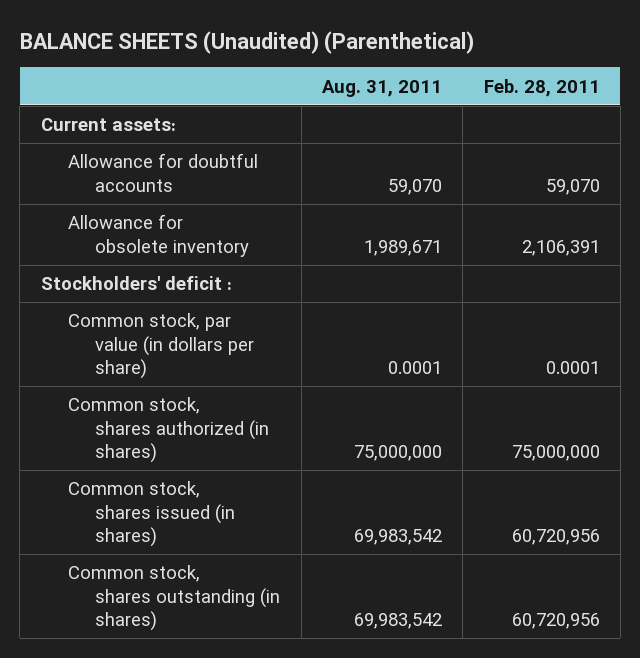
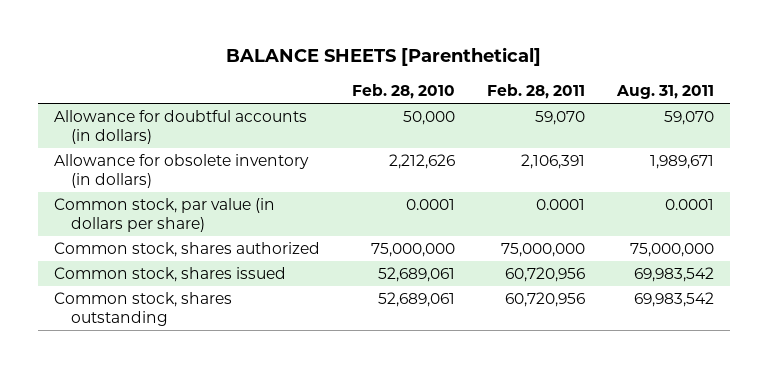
- BALANCE SHEETS (Unaudited) (Parenthetical)
+ BALANCE SHEETS [Parenthetical]
- | Aug. 31, 2011 | Feb. 28, 2011
+ | Feb. 28, 2010 | Feb. 28, 2011 | Aug. 31, 2011
- Current assets:
- Allowance for doubtful accounts | 59,070 | 59,070
- Allowance for obsolete inventory | 1,989,671 | 2,106,391
- Stockholders' deficit :
+ Allowance for doubtful accounts (in dollars) | 50,000 | 59,070 | 59,070
+ Allowance for obsolete inventory (in dollars) | 2,212,626 | 2,106,391 | 1,989,671
- Common stock, shares authorized (in shares) | 75,000,000 | 75,000,000
- Common stock, shares issued (in shares) | 69,983,542 | 60,720,956
- Common stock, shares outstanding (in shares) | 69,983,542 | 60,720,956
+ Common stock, shares authorized | 75,000,000 | 75,000,000 | 75,000,000
+ Common stock, shares issued | 52,689,061 | 60,720,956 | 69,983,542
+ Common stock, shares outstanding | 52,689,061 | 60,720,956 | 69,983,542

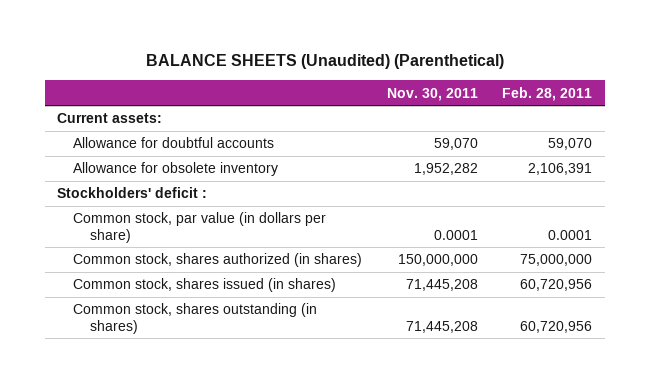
- BALANCE SHEETS [Parenthetical]
+ BALANCE SHEETS (Unaudited) (Parenthetical)
- | Feb. 28, 2010 | Feb. 28, 2011 | Aug. 31, 2011
+ | Nov. 30, 2011 | Feb. 28, 2011
- Allowance for doubtful accounts (in dollars) | 50,000 | 59,070 | 59,070
- Allowance for obsolete inventory (in dollars) | 2,212,626 | 2,106,391 | 1,989,671
+ Current assets:
+ Allowance for doubtful accounts | 59,070 | 59,070
+ Allowance for obsolete inventory | 1,952,282 | 2,106,391
+ Stockholders' deficit :
- Common stock, shares authorized | 75,000,000 | 75,000,000 | 75,000,000
- Common stock, shares issued | 52,689,061 | 60,720,956 | 69,983,542
- Common stock, shares outstanding | 52,689,061 | 60,720,956 | 69,983,542
+ Common stock, shares authorized (in shares) | 150,000,000 | 75,000,000
+ Common stock, shares issued (in shares) | 71,445,208 | 60,720,956
+ Common stock, shares outstanding (in shares) | 71,445,208 | 60,720,956

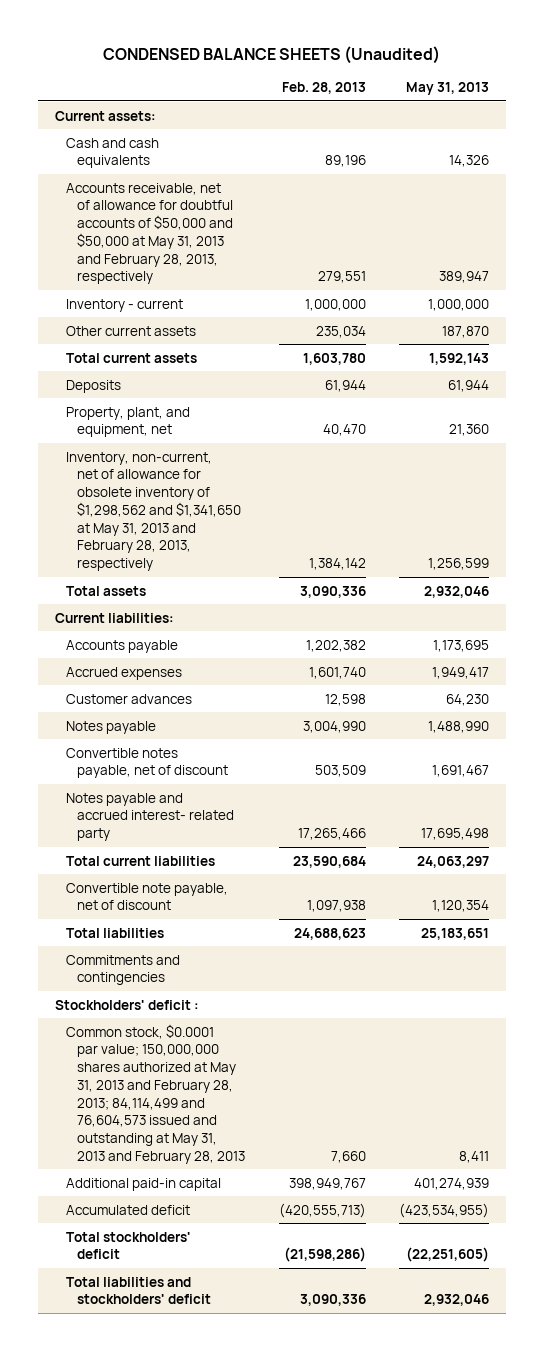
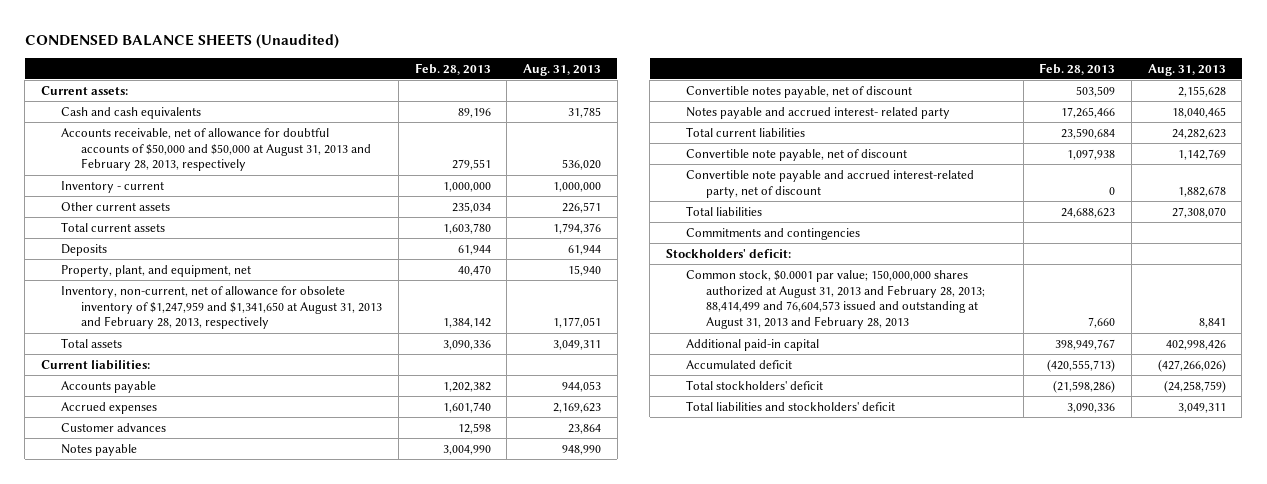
- | Feb. 28, 2013 | May 31, 2013
+ | Feb. 28, 2013 | Aug. 31, 2013
- Accounts receivable, net of allowance for doubtful accounts of $50,000 and $50,000 at May 31, 2013 and February 28, 2013, respectively | 279,551 | 389,947
+ Accounts receivable, net of allowance for doubtful accounts of $50,000 and $50,000 at August 31, 2013 and February 28, 2013, respectively | 279,551 | 536,020
- Inventory, non-current, net of allowance for obsolete inventory of $1,298,562 and $1,341,650 at May 31, 2013 and February 28, 2013, respectively | 1,384,142 | 1,256,599
+ Inventory, non-current, net of allowance for obsolete inventory of $1,247,959 and $1,341,650 at August 31, 2013 and February 28, 2013, respectively | 1,384,142 | 1,177,051
+ Convertible note payable and accrued interest-related party, net of discount | 0 | 1,882,678
- Stockholders' deficit :
- Common stock, $0.0001 par value; 150,000,000 shares authorized at May 31, 2013 and February 28, 2013; 84,114,499 and 76,604,573 issued and outstanding at May 31, 2013 and February 28, 2013 | 7,660 | 8,411
+ Stockholders' deficit:
+ Common stock, $0.0001 par value; 150,000,000 shares authorized at August 31, 2013 and February 28, 2013; 88,414,499 and 76,604,573 issued and outstanding at August 31, 2013 and February 28, 2013 | 7,660 | 8,841

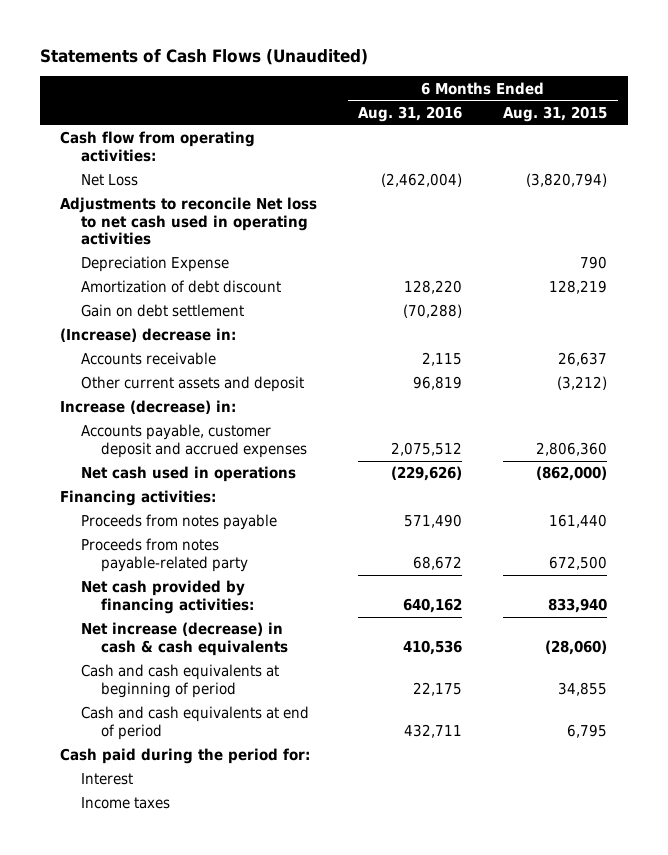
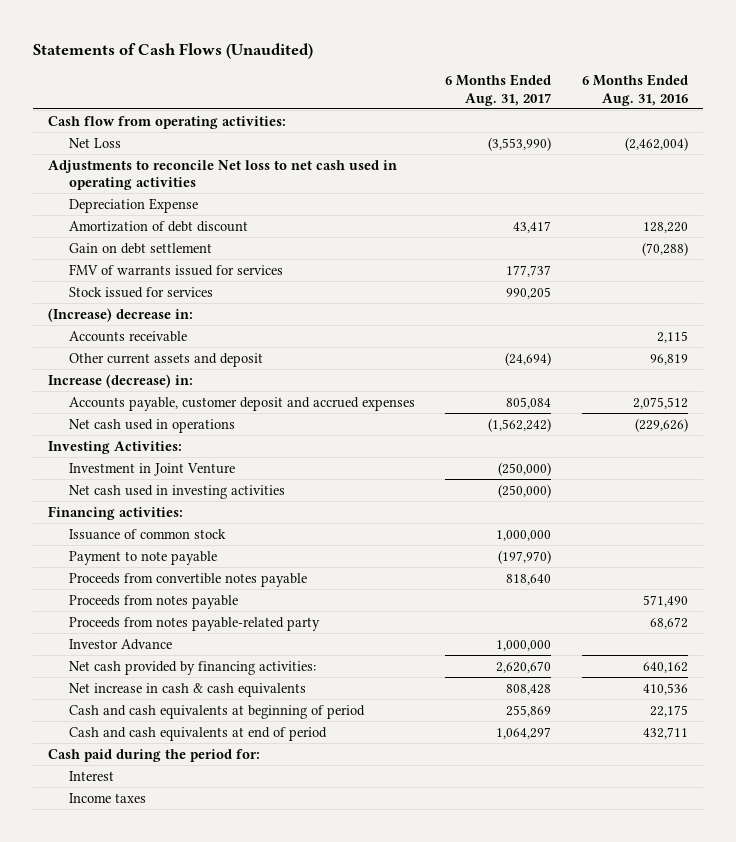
- | 6 Months Ended Aug. 31, 2016 | 6 Months Ended Aug. 31, 2015
+ | 6 Months Ended Aug. 31, 2017 | 6 Months Ended Aug. 31, 2016
+ FMV of warrants issued for services | 177,737 |
+ Stock issued for services | 990,205 |
+ Investing Activities:
+ Investment in Joint Venture | (250,000) |
+ Net cash used in investing activities | (250,000) |
+ Issuance of common stock | 1,000,000 |
+ Payment to note payable | (197,970) |
+ Proceeds from convertible notes payable | 818,640 |
+ Investor Advance | 1,000,000 |
- Net increase (decrease) in cash & cash equivalents | 410,536 | (28,060)
+ Net increase in cash & cash equivalents | 808,428 | 410,536

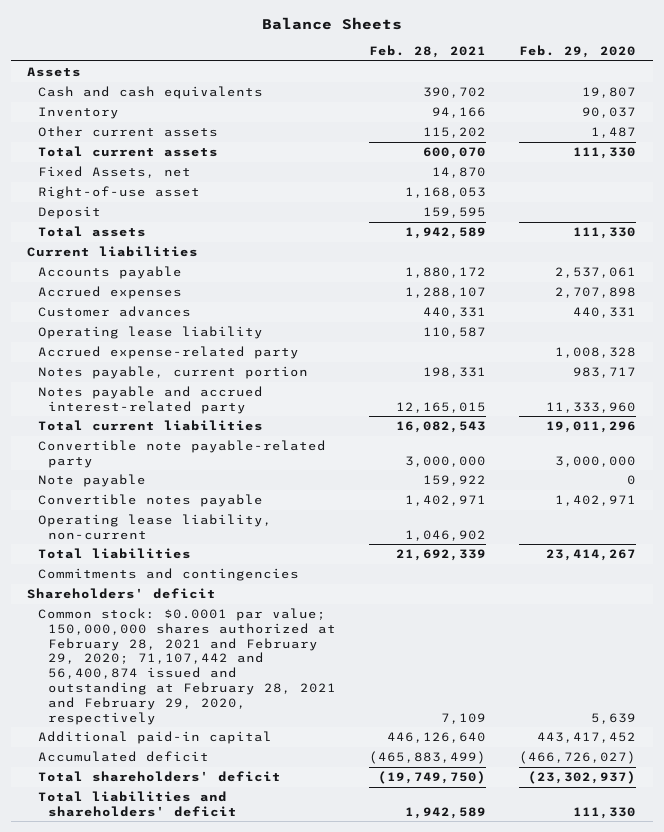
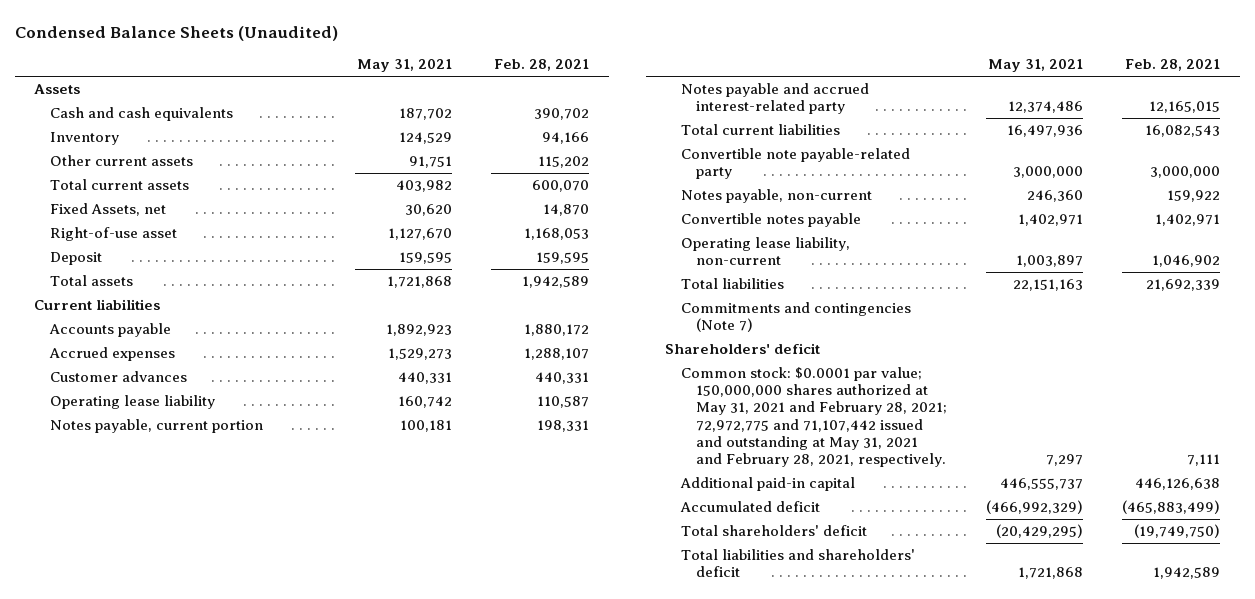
- Balance Sheets
+ Condensed Balance Sheets (Unaudited)
- | Feb. 28, 2021 | Feb. 29, 2020
+ | May 31, 2021 | Feb. 28, 2021
- Accrued expense-related party | | 1,008,328
- Note payable | 159,922 | 0
+ Notes payable, non-current | 246,360 | 159,922
- Commitments and contingencies
+ Commitments and contingencies (Note 7)
- Common stock: $0.0001 par value; 150,000,000 shares authorized at February 28, 2021 and February 29, 2020; 71,107,442 and 56,400,874 issued and outstanding at February 28, 2021 and February 29, 2020, respectively | 7,109 | 5,639
- Additional paid-in capital | 446,126,640 | 443,417,452
+ Common stock: $0.0001 par value; 150,000,000 shares authorized at May 31, 2021 and February 28, 2021; 72,972,775 and 71,107,442 issued and outstanding at May 31, 2021 and February 28, 2021, respectively. | 7,297 | 7,111
+ Additional paid-in capital | 446,555,737 | 446,126,638

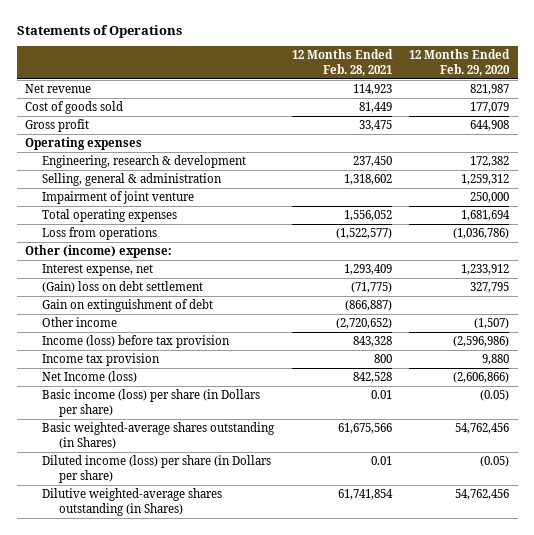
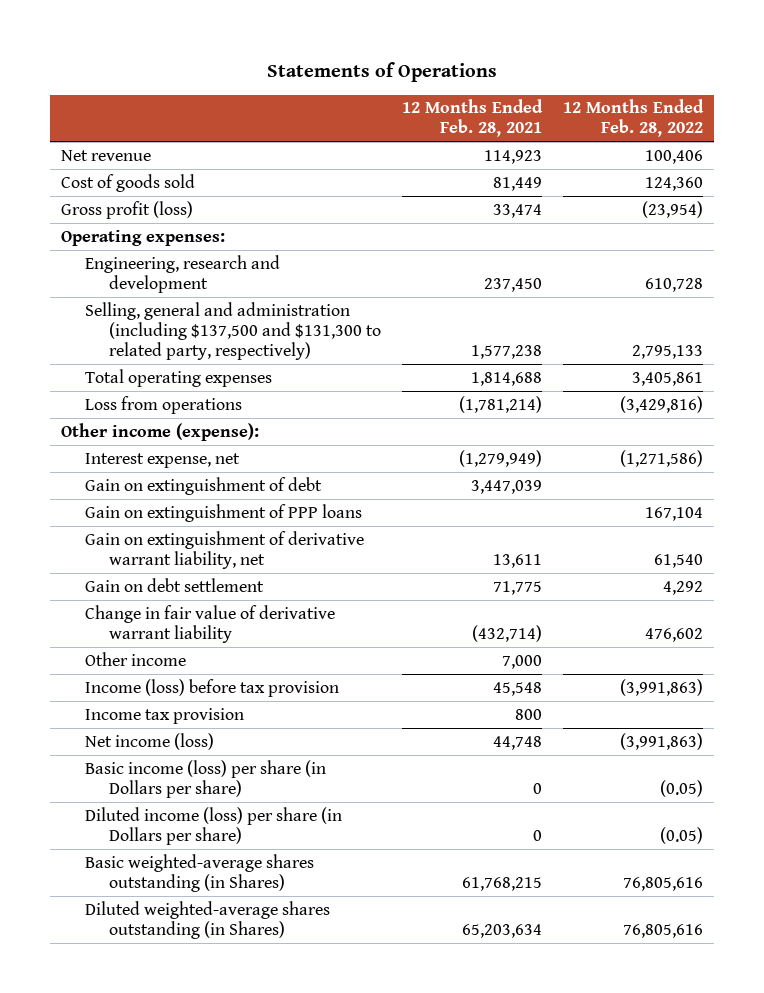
- | 12 Months Ended Feb. 28, 2021 | 12 Months Ended Feb. 29, 2020
+ | 12 Months Ended Feb. 28, 2021 | 12 Months Ended Feb. 28, 2022
- Gross profit | 33,475 | 644,908
- Operating expenses
- Engineering, research & development | 237,450 | 172,382
- Selling, general & administration | 1,318,602 | 1,259,312
- Impairment of joint venture | | 250,000
- Total operating expenses | 1,556,052 | 1,681,694
- Loss from operations | (1,522,577) | (1,036,786)
- Other (income) expense:
- Interest expense, net | 1,293,409 | 1,233,912
- (Gain) loss on debt settlement | (71,775) | 327,795
- Gain on extinguishment of debt | (866,887) |
- Other income | (2,720,652) | (1,507)
- Income (loss) before tax provision | 843,328 | (2,596,986)
+ Gross profit (loss) | 33,474 | (23,954)
+ Operating expenses:
+ Engineering, research and development | 237,450 | 610,728
+ Selling, general and administration (including $137,500 and $131,300 to related party, respectively) | 1,577,238 | 2,795,133
+ Total operating expenses | 1,814,688 | 3,405,861
+ Loss from operations | (1,781,214) | (3,429,816)
+ Other income (expense):
+ Interest expense, net | (1,279,949) | (1,271,586)
+ Gain on extinguishment of debt | 3,447,039 |
+ Gain on extinguishment of PPP loans | | 167,104
+ Gain on extinguishment of derivative warrant liability, net | 13,611 | 61,540
+ Gain on debt settlement | 71,775 | 4,292
+ Change in fair value of derivative warrant liability | (432,714) | 476,602
+ Other income | 7,000 |
+ Income (loss) before tax provision | 45,548 | (3,991,863)
- Net Income (loss) | 842,528 | (2,606,866)
- Basic income (loss) per share (in Dollars per share) | 0.01 | (0.05)
- Basic weighted-average shares outstanding (in Shares) | 61,675,566 | 54,762,456
- Diluted income (loss) per share (in Dollars per share) | 0.01 | (0.05)
- Dilutive weighted-average shares outstanding (in Shares) | 61,741,854 | 54,762,456
+ Net income (loss) | 44,748 | (3,991,863)
+ Basic income (loss) per share (in Dollars per share) | 0 | (0.05)
+ Diluted income (loss) per share (in Dollars per share) | 0 | (0.05)
+ Basic weighted-average shares outstanding (in Shares) | 61,768,215 | 76,805,616
+ Diluted weighted-average shares outstanding (in Shares) | 65,203,634 | 76,805,616

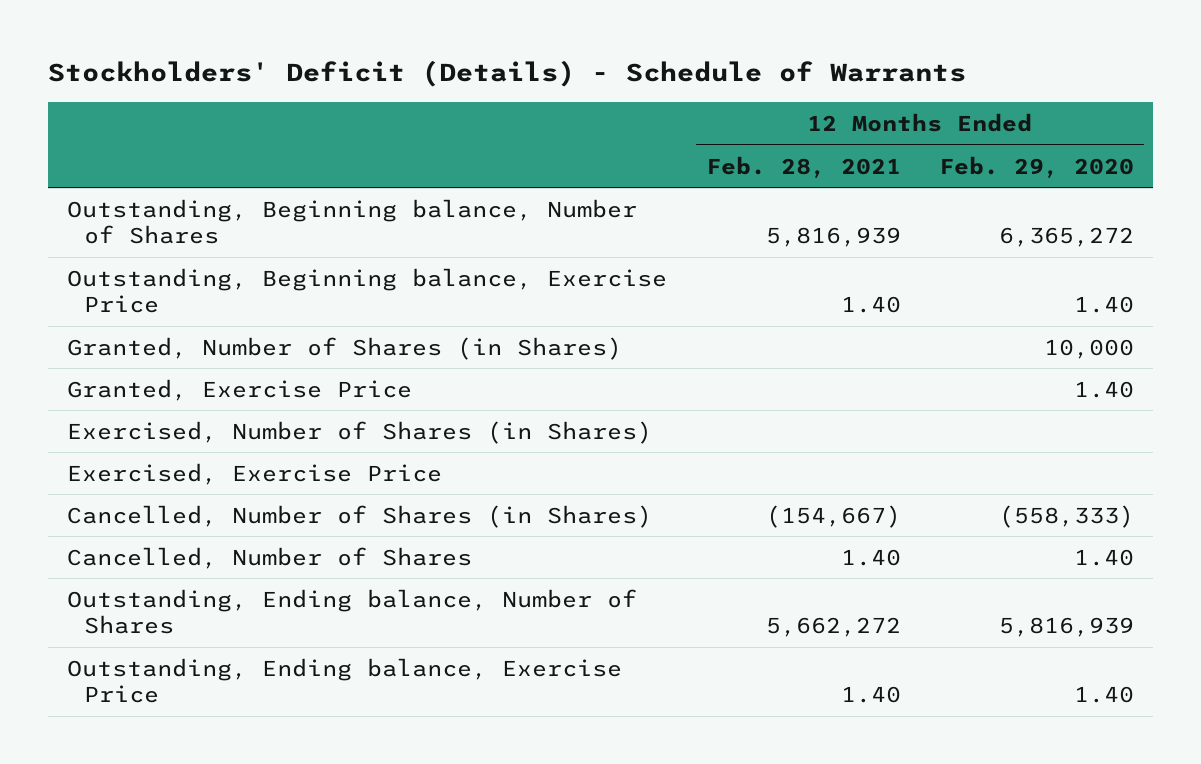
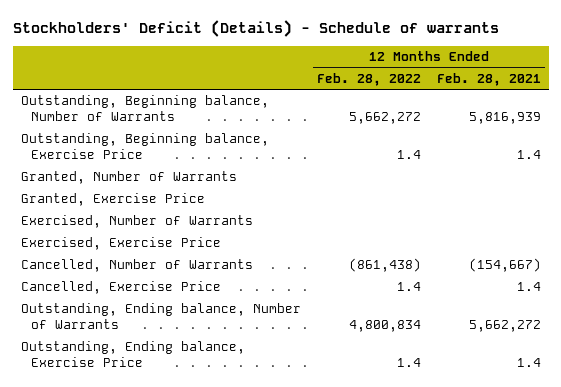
- Stockholders' Deficit (Details) - Schedule of Warrants
+ Stockholders' Deficit (Details) - Schedule of warrants
- | 12 Months Ended Feb. 28, 2021 | 12 Months Ended Feb. 29, 2020
+ | 12 Months Ended Feb. 28, 2022 | 12 Months Ended Feb. 28, 2021
- Outstanding, Beginning balance, Number of Shares | 5,816,939 | 6,365,272
- Outstanding, Beginning balance, Exercise Price | 1.40 | 1.40
- Granted, Number of Shares (in Shares) | | 10,000
+ Outstanding, Beginning balance, Number of Warrants | 5,662,272 | 5,816,939
+ Outstanding, Beginning balance, Exercise Price | 1.4 | 1.4
+ Granted, Number of Warrants
- Exercised, Number of Shares (in Shares)
+ Exercised, Number of Warrants
- Cancelled, Number of Shares (in Shares) | (154,667) | (558,333)
- Cancelled, Number of Shares | 1.40 | 1.40
- Outstanding, Ending balance, Number of Shares | 5,662,272 | 5,816,939
- Outstanding, Ending balance, Exercise Price | 1.40 | 1.40
+ Cancelled, Number of Warrants | (861,438) | (154,667)
+ Cancelled, Exercise Price | 1.4 | 1.4
+ Outstanding, Ending balance, Number of Warrants | 4,800,834 | 5,662,272
+ Outstanding, Ending balance, Exercise Price | 1.4 | 1.4

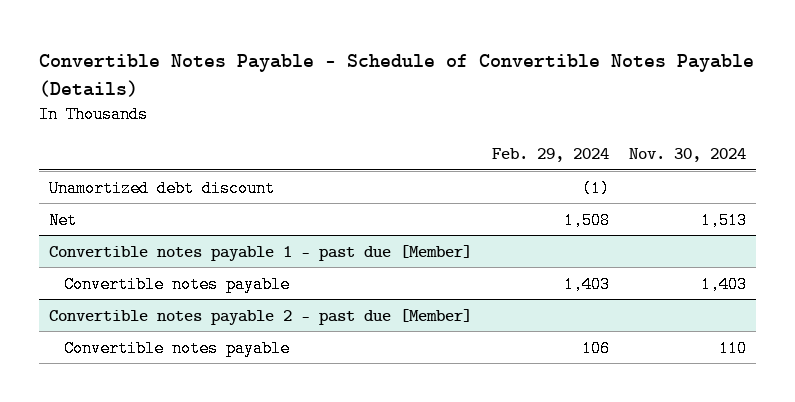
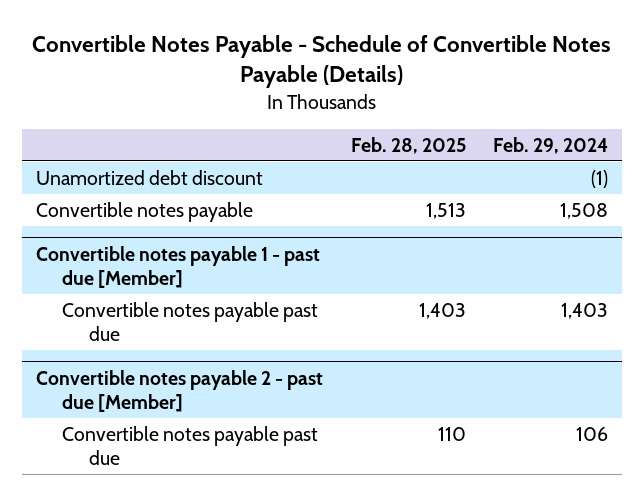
- | Feb. 29, 2024 | Nov. 30, 2024
+ | Feb. 28, 2025 | Feb. 29, 2024
- Net | 1,508 | 1,513
+ Convertible notes payable | 1,513 | 1,508
@ Convertible notes payable 1 - past due [Member]
- Convertible notes payable | 1,403 | 1,403
+ Convertible notes payable past due | 1,403 | 1,403
@ Convertible notes payable 2 - past due [Member]
- Convertible notes payable | 106 | 110
+ Convertible notes payable past due | 110 | 106

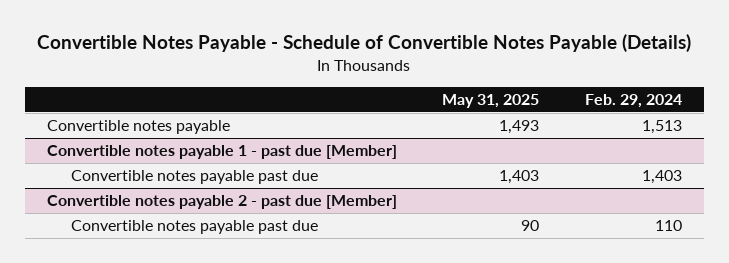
- | Feb. 28, 2025 | Feb. 29, 2024
+ | May 31, 2025 | Feb. 29, 2024
- Unamortized debt discount | | (1)
- Convertible notes payable | 1,513 | 1,508
+ Convertible notes payable | 1,493 | 1,513
@ Convertible notes payable 2 - past due [Member]
- Convertible notes payable past due | 110 | 106
+ Convertible notes payable past due | 90 | 110

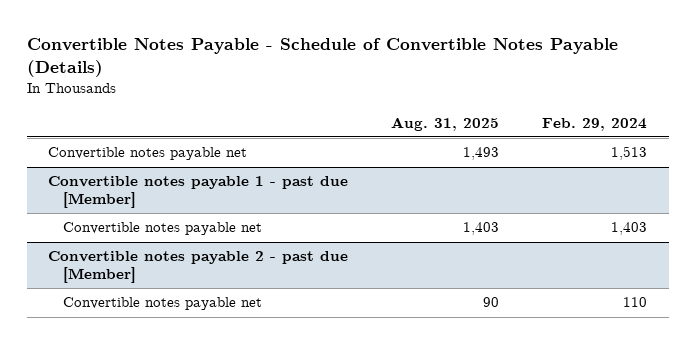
- | May 31, 2025 | Feb. 29, 2024
+ | Aug. 31, 2025 | Feb. 29, 2024
- Convertible notes payable | 1,493 | 1,513
+ Convertible notes payable net | 1,493 | 1,513
@ Convertible notes payable 1 - past due [Member]
- Convertible notes payable past due | 1,403 | 1,403
+ Convertible notes payable net | 1,403 | 1,403
@ Convertible notes payable 2 - past due [Member]
- Convertible notes payable past due | 90 | 110
+ Convertible notes payable net | 90 | 110

